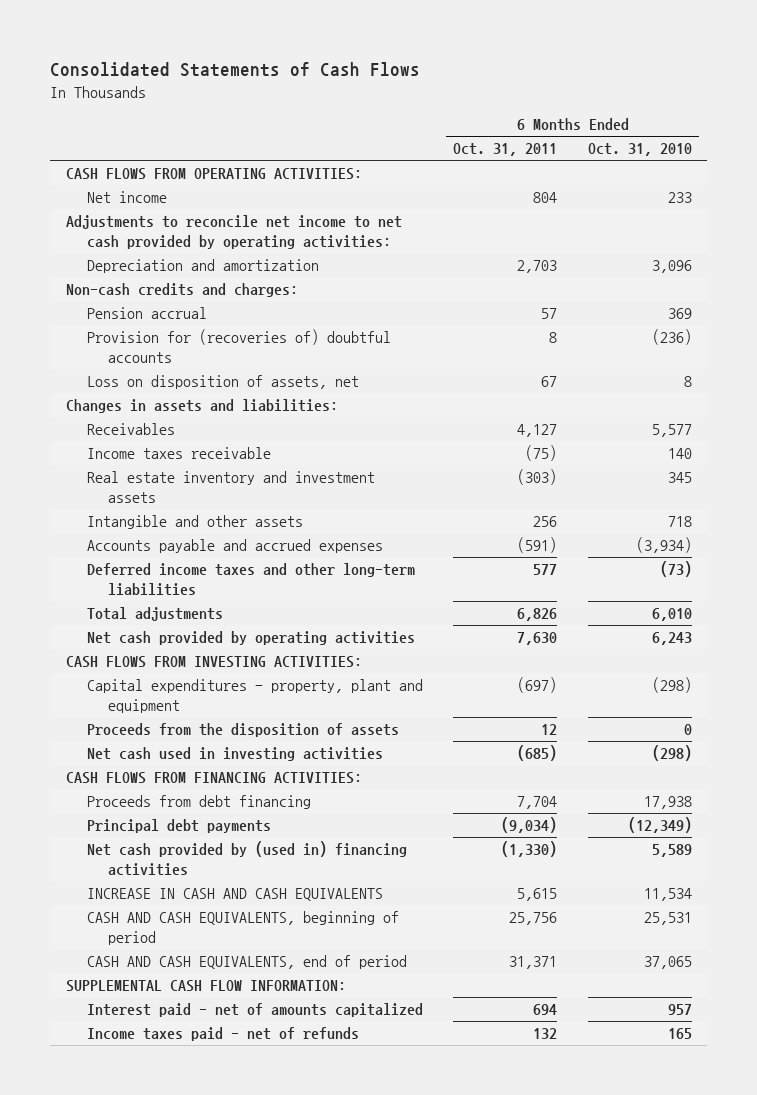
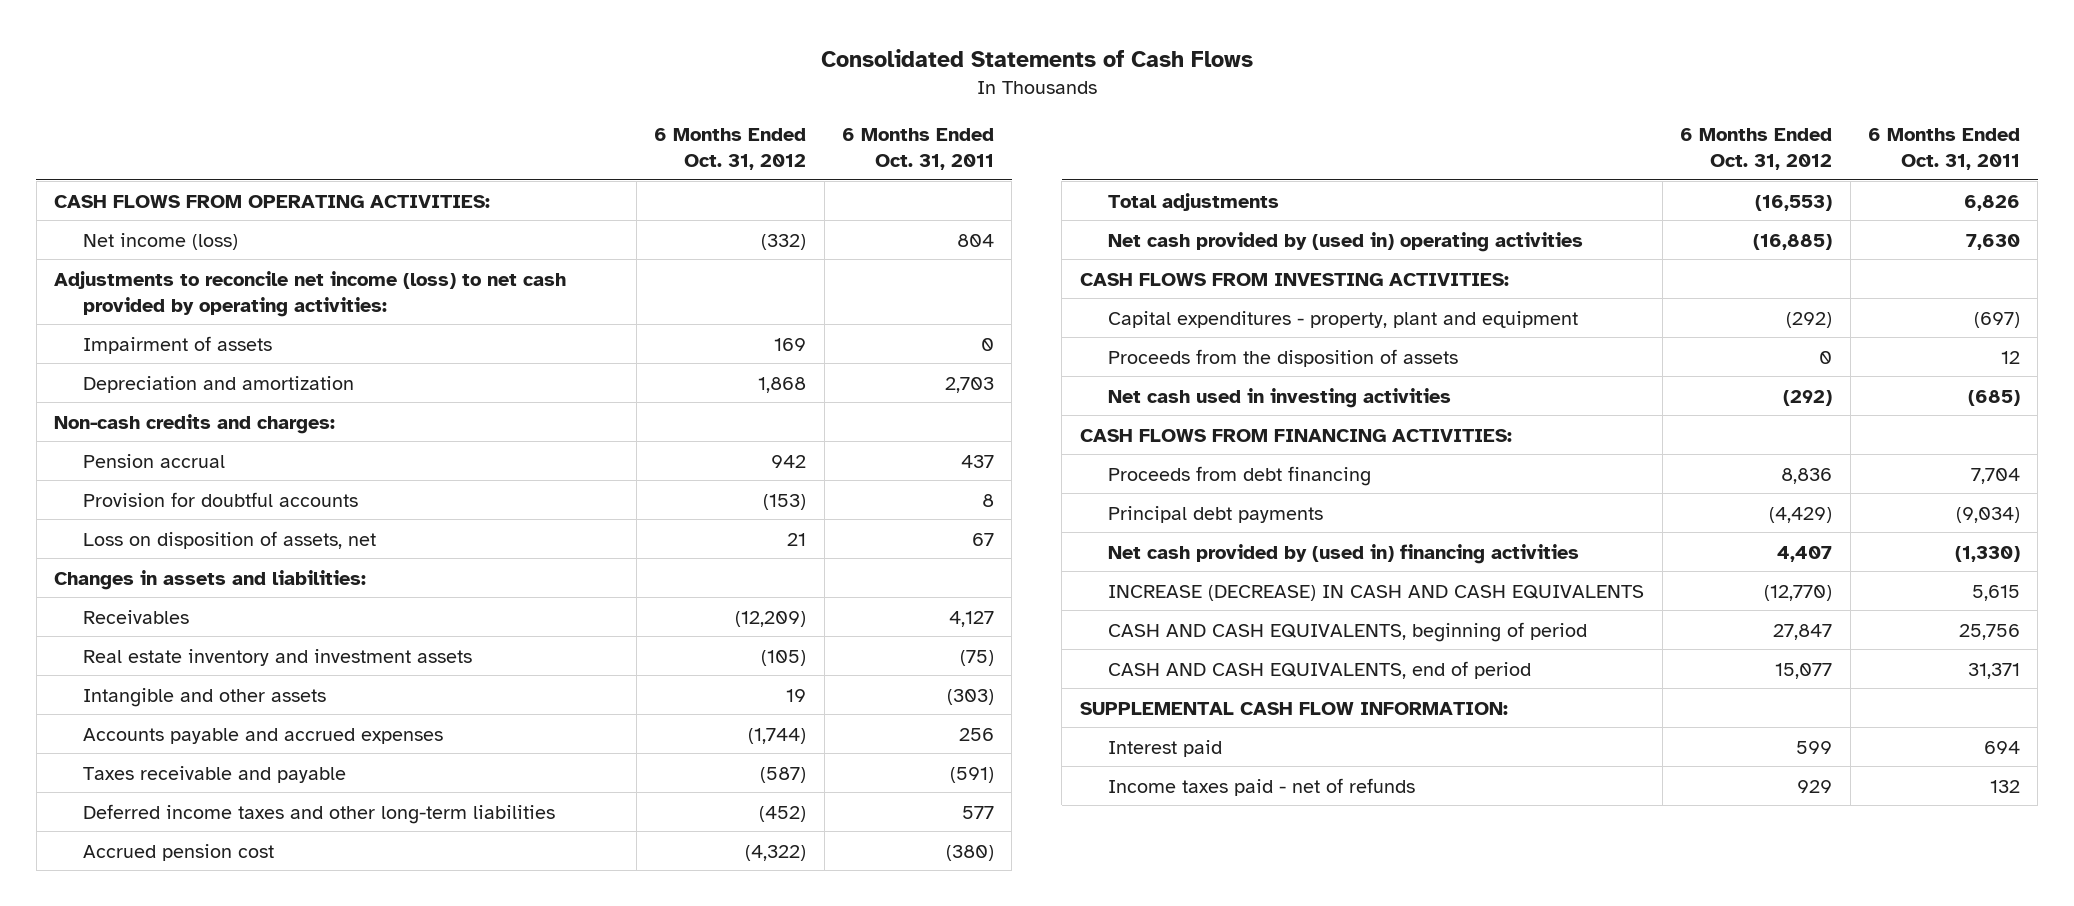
- | 6 Months Ended Oct. 31, 2011 | 6 Months Ended Oct. 31, 2010
+ | 6 Months Ended Oct. 31, 2012 | 6 Months Ended Oct. 31, 2011
- Net income | 804 | 233
- Adjustments to reconcile net income to net cash provided by operating activities:
+ Net income (loss) | (332) | 804
+ Adjustments to reconcile net income (loss) to net cash provided by operating activities:
+ Impairment of assets | 169 | 0
- Pension accrual | 57 | 369
- Provision for (recoveries of) doubtful accounts | 8 | (236)
+ Pension accrual | 942 | 437
+ Provision for doubtful accounts | (153) | 8
- Income taxes receivable | (75) | 140
- Real estate inventory and investment assets | (303) | 345
- Intangible and other assets | 256 | 718
- Accounts payable and accrued expenses | (591) | (3,934)
+ Real estate inventory and investment assets | (105) | (75)
+ Intangible and other assets | 19 | (303)
+ Accounts payable and accrued expenses | (1,744) | 256
+ Taxes receivable and payable | (587) | (591)
+ Accrued pension cost | (4,322) | (380)
- Net cash provided by operating activities | 7,630 | 6,243
+ Net cash provided by (used in) operating activities | (16,885) | 7,630
- INCREASE IN CASH AND CASH EQUIVALENTS | 5,615 | 11,534
+ INCREASE (DECREASE) IN CASH AND CASH EQUIVALENTS | (12,770) | 5,615
- Interest paid - net of amounts capitalized | 694 | 957
+ Interest paid | 599 | 694

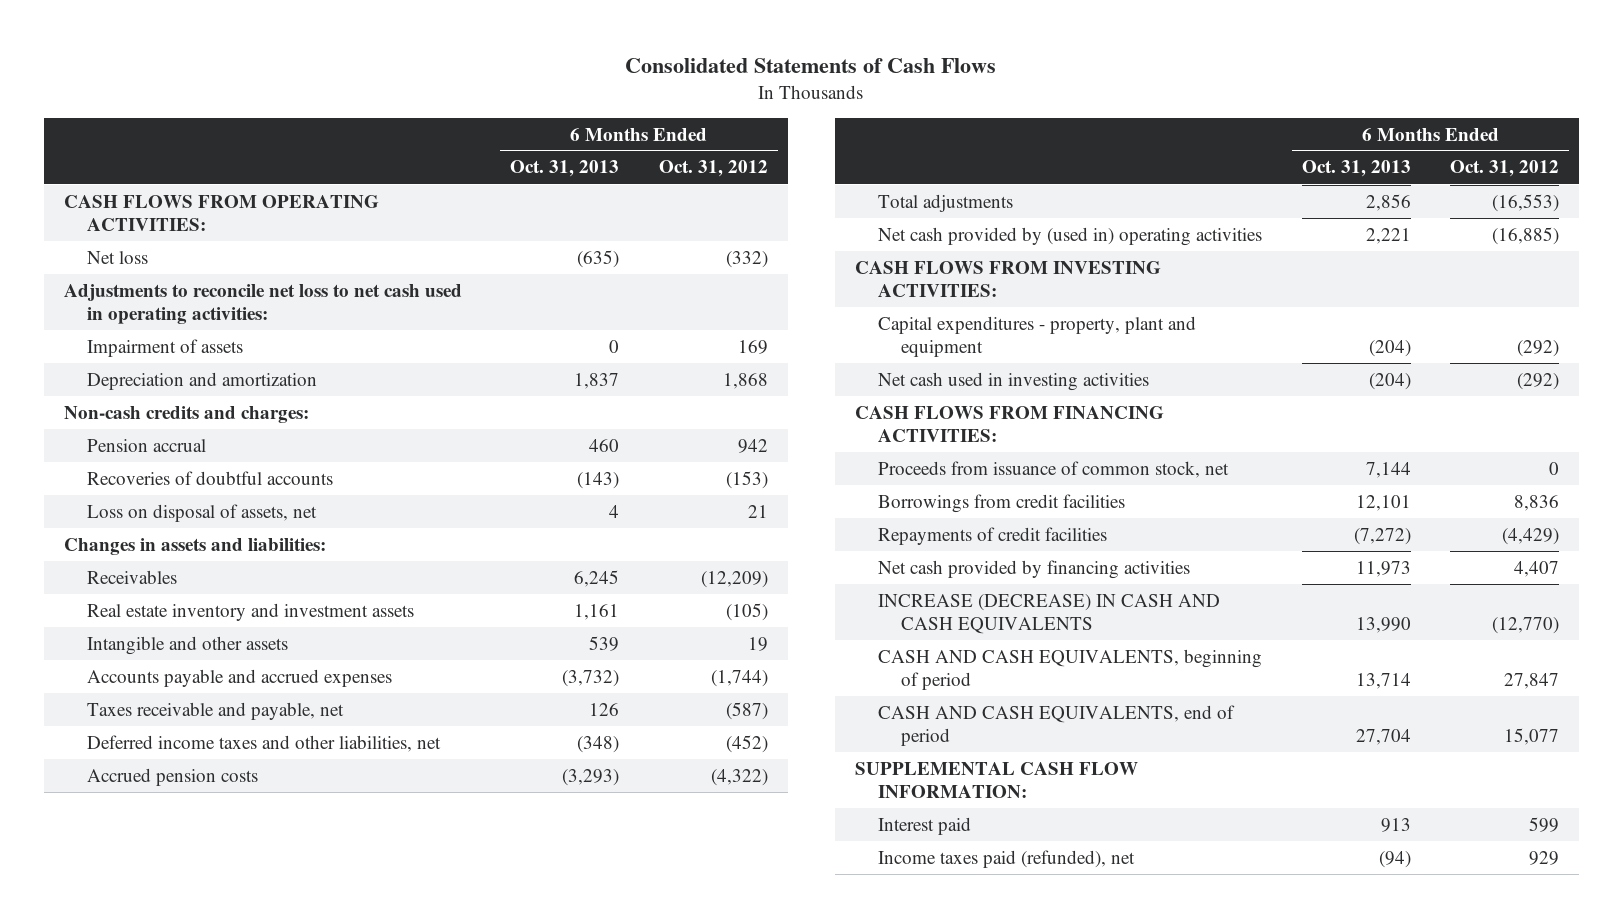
- | 6 Months Ended Oct. 31, 2012 | 6 Months Ended Oct. 31, 2011
+ | 6 Months Ended Oct. 31, 2013 | 6 Months Ended Oct. 31, 2012
- Net income (loss) | (332) | 804
- Adjustments to reconcile net income (loss) to net cash provided by operating activities:
+ Net loss | (635) | (332)
+ Adjustments to reconcile net loss to net cash used in operating activities:
- Provision for doubtful accounts | (153) | 8
- Loss on disposition of assets, net | 21 | 67
+ Recoveries of doubtful accounts | (143) | (153)
+ Loss on disposal of assets, net | 4 | 21
- Taxes receivable and payable | (587) | (591)
- Deferred income taxes and other long-term liabilities | (452) | 577
- Accrued pension cost | (4,322) | (380)
+ Taxes receivable and payable, net | 126 | (587)
+ Deferred income taxes and other liabilities, net | (348) | (452)
+ Accrued pension costs | (3,293) | (4,322)
- Proceeds from the disposition of assets | 0 | 12
- Proceeds from debt financing | 8,836 | 7,704
- Principal debt payments | (4,429) | (9,034)
- Net cash provided by (used in) financing activities | 4,407 | (1,330)
+ Proceeds from issuance of common stock, net | 7,144 | 0
+ Borrowings from credit facilities | 12,101 | 8,836
+ Repayments of credit facilities | (7,272) | (4,429)
+ Net cash provided by financing activities | 11,973 | 4,407
- Income taxes paid - net of refunds | 929 | 132
+ Income taxes paid (refunded), net | (94) | 929

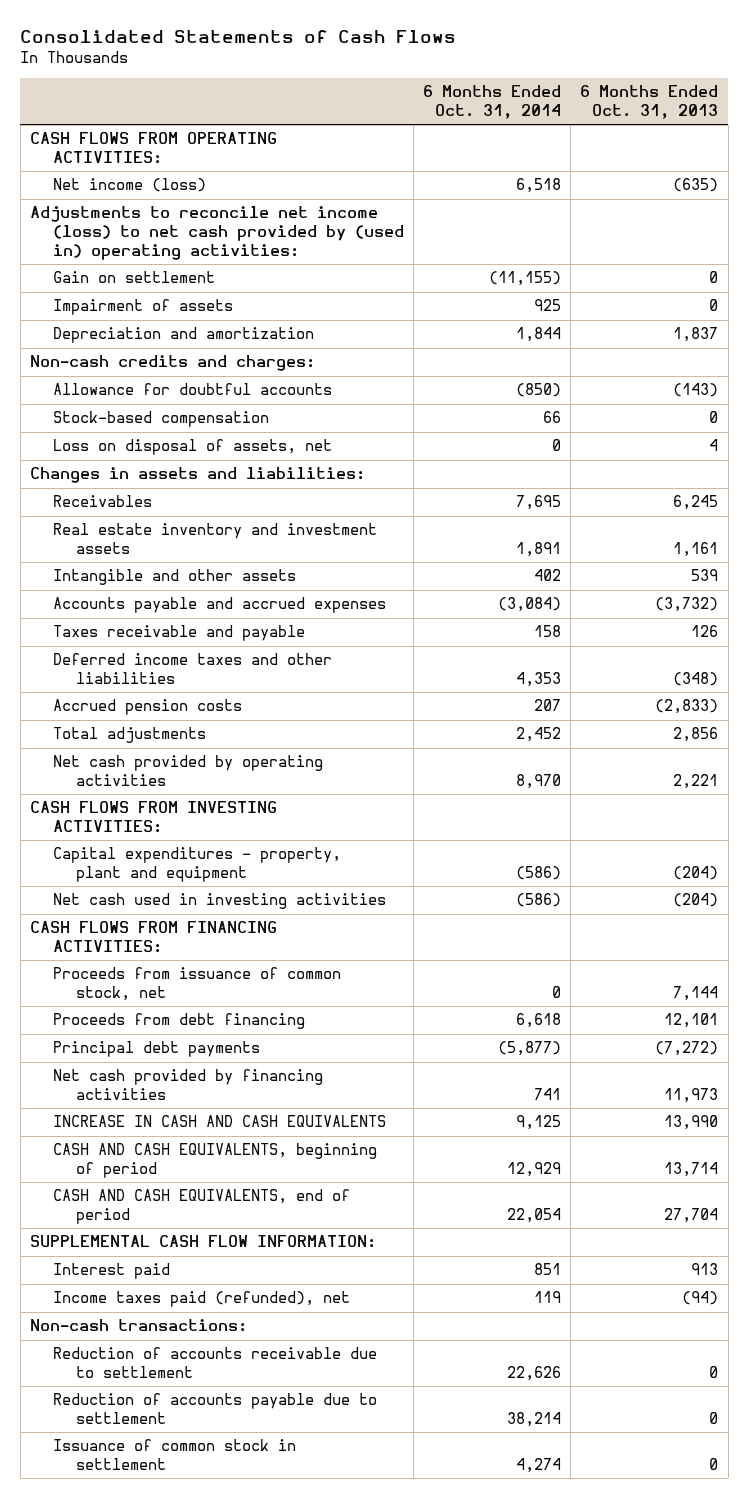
- | 6 Months Ended Oct. 31, 2013 | 6 Months Ended Oct. 31, 2012
+ | 6 Months Ended Oct. 31, 2014 | 6 Months Ended Oct. 31, 2013
- Net loss | (635) | (332)
- Adjustments to reconcile net loss to net cash used in operating activities:
+ Net income (loss) | 6,518 | (635)
+ Adjustments to reconcile net income (loss) to net cash provided by (used in) operating activities:
+ Gain on settlement | (11,155) | 0
- Pension accrual | 460 | 942
- Recoveries of doubtful accounts | (143) | (153)
+ Allowance for doubtful accounts | (850) | (143)
+ Stock-based compensation | 66 | 0
- Taxes receivable and payable, net | 126 | (587)
- Deferred income taxes and other liabilities, net | (348) | (452)
- Accrued pension costs | (3,293) | (4,322)
+ Taxes receivable and payable | 158 | 126
+ Deferred income taxes and other liabilities | 4,353 | (348)
+ Accrued pension costs | 207 | (2,833)
- Net cash provided by (used in) operating activities | 2,221 | (16,885)
+ Net cash provided by operating activities | 8,970 | 2,221
- Borrowings from credit facilities | 12,101 | 8,836
- Repayments of credit facilities | (7,272) | (4,429)
+ Proceeds from debt financing | 6,618 | 12,101
+ Principal debt payments | (5,877) | (7,272)
- INCREASE (DECREASE) IN CASH AND CASH EQUIVALENTS | 13,990 | (12,770)
+ INCREASE IN CASH AND CASH EQUIVALENTS | 9,125 | 13,990
+ Non-cash transactions:
+ Reduction of accounts receivable due to settlement | 22,626 | 0
+ Reduction of accounts payable due to settlement | 38,214 | 0
+ Issuance of common stock in settlement | 4,274 | 0

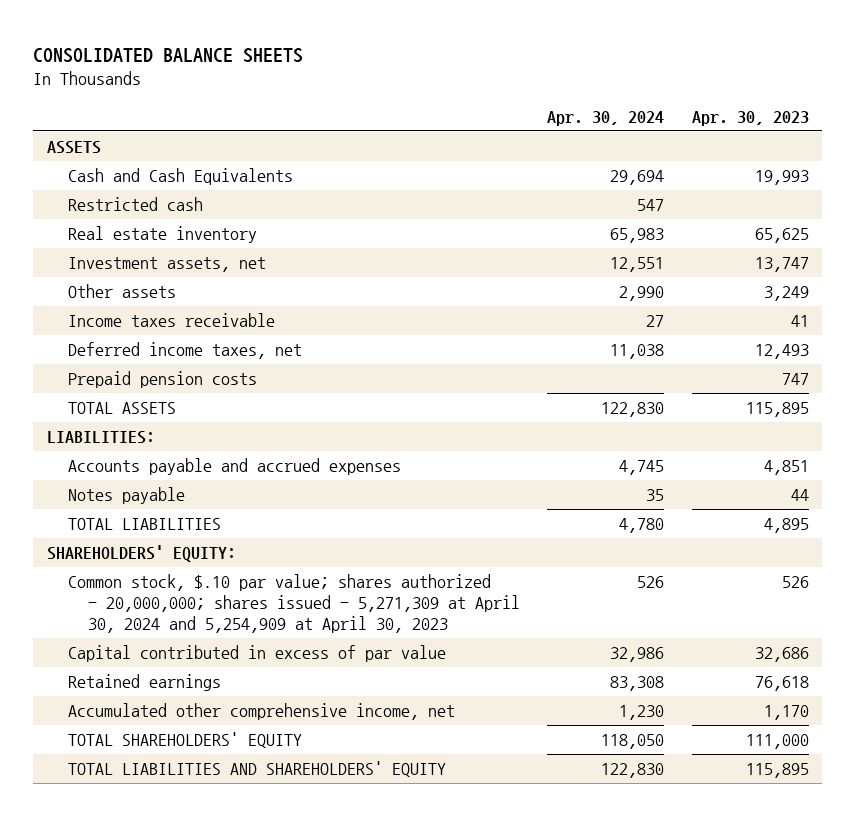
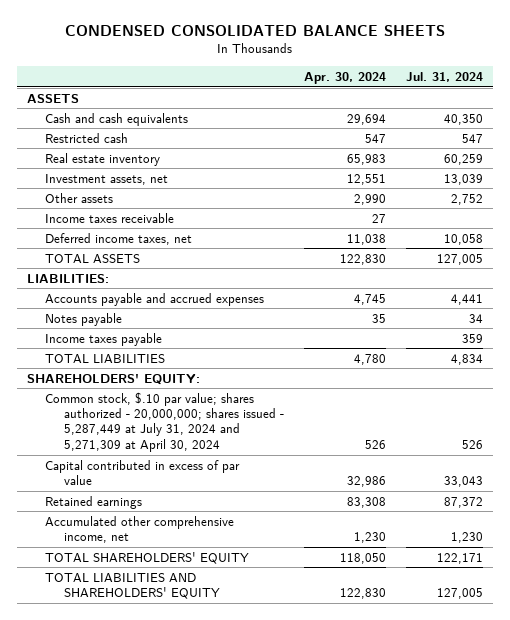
- CONSOLIDATED BALANCE SHEETS
+ CONDENSED CONSOLIDATED BALANCE SHEETS
- | Apr. 30, 2024 | Apr. 30, 2023
+ | Apr. 30, 2024 | Jul. 31, 2024
- Cash and Cash Equivalents | 29,694 | 19,993
+ Cash and cash equivalents | 29,694 | 40,350
- Prepaid pension costs | | 747
+ Income taxes payable | | 359
- Common stock, $.10 par value; shares authorized - 20,000,000; shares issued - 5,271,309 at April 30, 2024 and 5,254,909 at April 30, 2023 | 526 | 526
+ Common stock, $.10 par value; shares authorized - 20,000,000; shares issued - 5,287,449 at July 31, 2024 and 5,271,309 at April 30, 2024 | 526 | 526

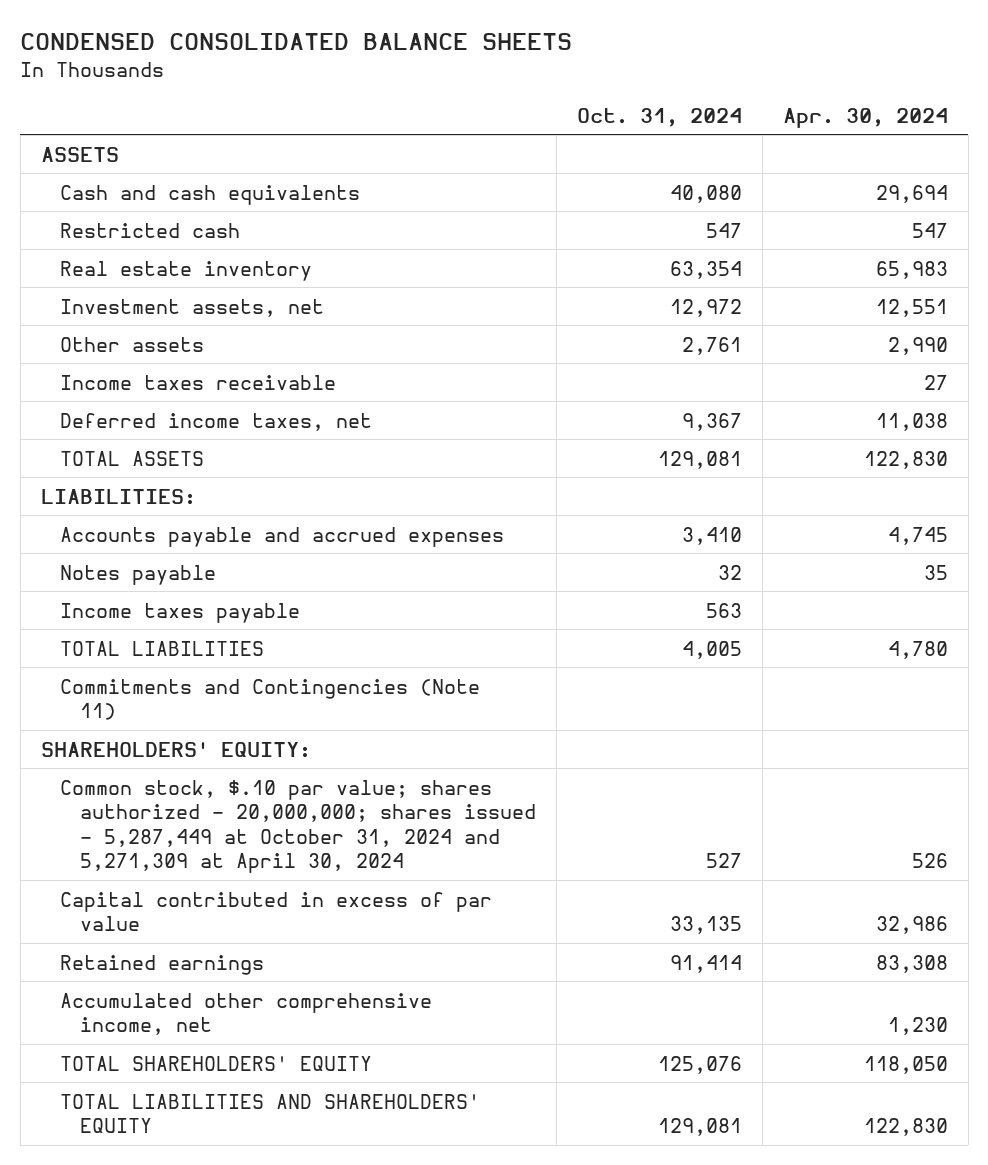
- | Apr. 30, 2024 | Jul. 31, 2024
+ | Oct. 31, 2024 | Apr. 30, 2024
+ Commitments and Contingencies (Note 11)
- Common stock, $.10 par value; shares authorized - 20,000,000; shares issued - 5,287,449 at July 31, 2024 and 5,271,309 at April 30, 2024 | 526 | 526
+ Common stock, $.10 par value; shares authorized - 20,000,000; shares issued - 5,287,449 at October 31, 2024 and 5,271,309 at April 30, 2024 | 527 | 526

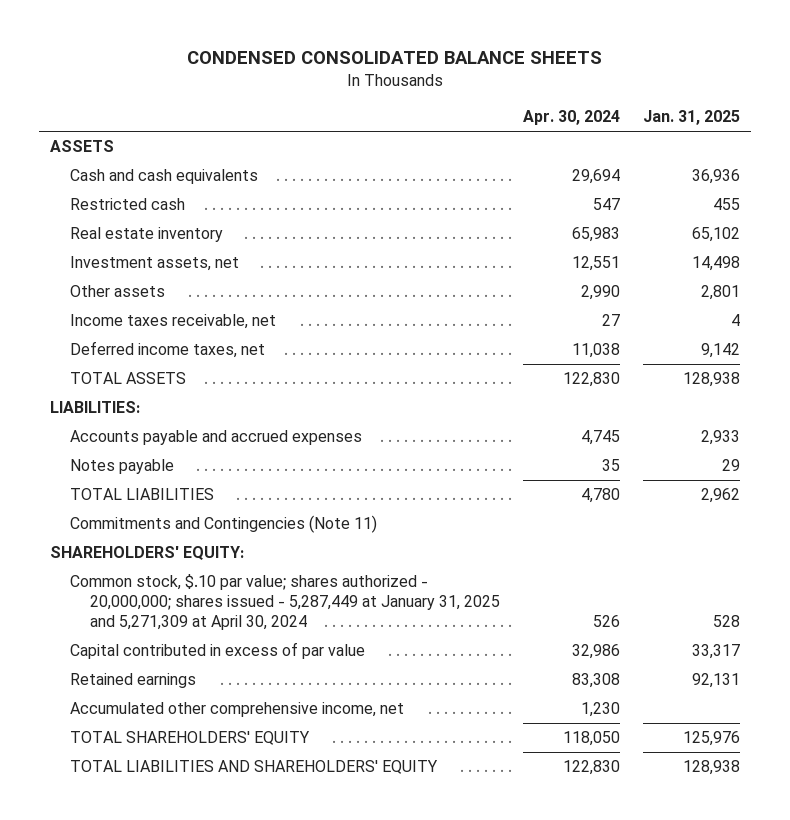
- | Oct. 31, 2024 | Apr. 30, 2024
+ | Apr. 30, 2024 | Jan. 31, 2025
- Income taxes receivable | | 27
+ Income taxes receivable, net | 27 | 4
- Income taxes payable | 563 |
- Common stock, $.10 par value; shares authorized - 20,000,000; shares issued - 5,287,449 at October 31, 2024 and 5,271,309 at April 30, 2024 | 527 | 526
+ Common stock, $.10 par value; shares authorized - 20,000,000; shares issued - 5,287,449 at January 31, 2025 and 5,271,309 at April 30, 2024 | 526 | 528

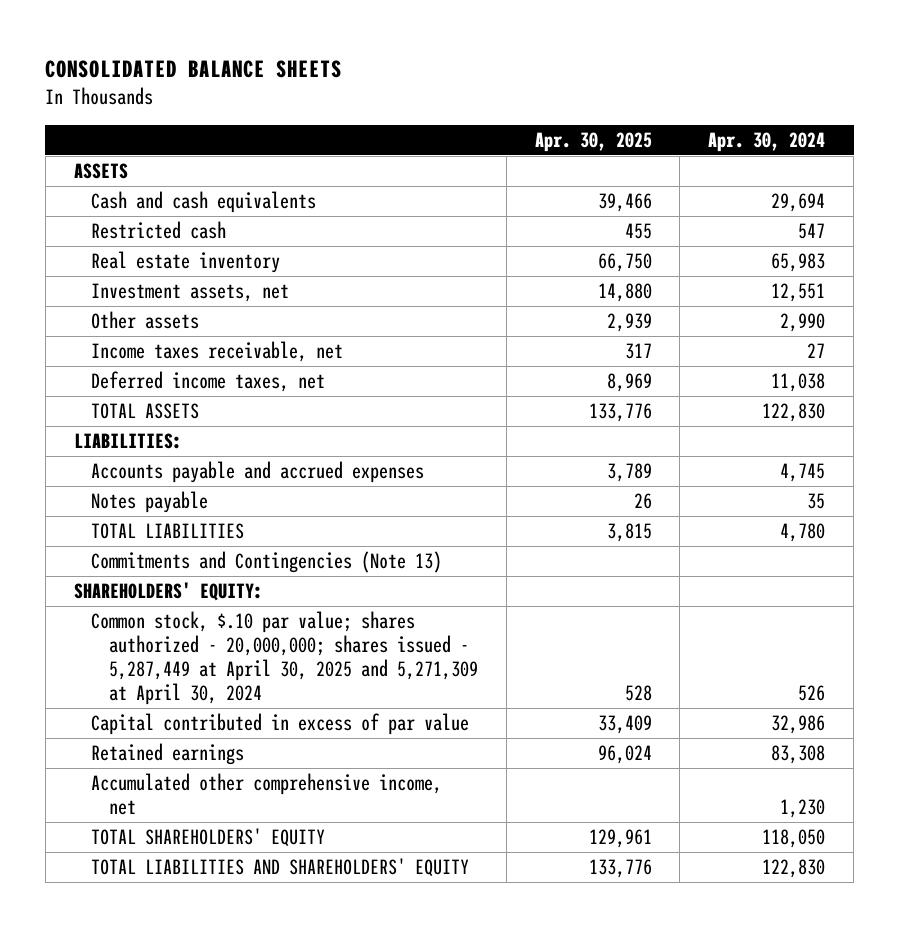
- CONDENSED CONSOLIDATED BALANCE SHEETS
+ CONSOLIDATED BALANCE SHEETS
- | Apr. 30, 2024 | Jan. 31, 2025
+ | Apr. 30, 2025 | Apr. 30, 2024
- Commitments and Contingencies (Note 11)
+ Commitments and Contingencies (Note 13)
- Common stock, $.10 par value; shares authorized - 20,000,000; shares issued - 5,287,449 at January 31, 2025 and 5,271,309 at April 30, 2024 | 526 | 528
+ Common stock, $.10 par value; shares authorized - 20,000,000; shares issued - 5,287,449 at April 30, 2025 and 5,271,309 at April 30, 2024 | 528 | 526

